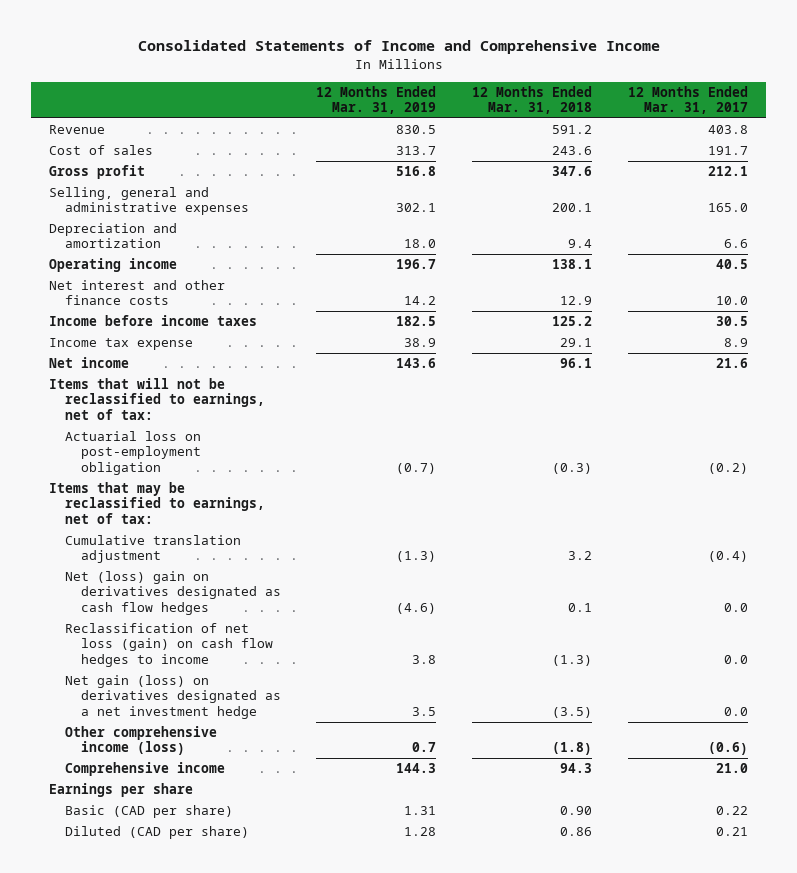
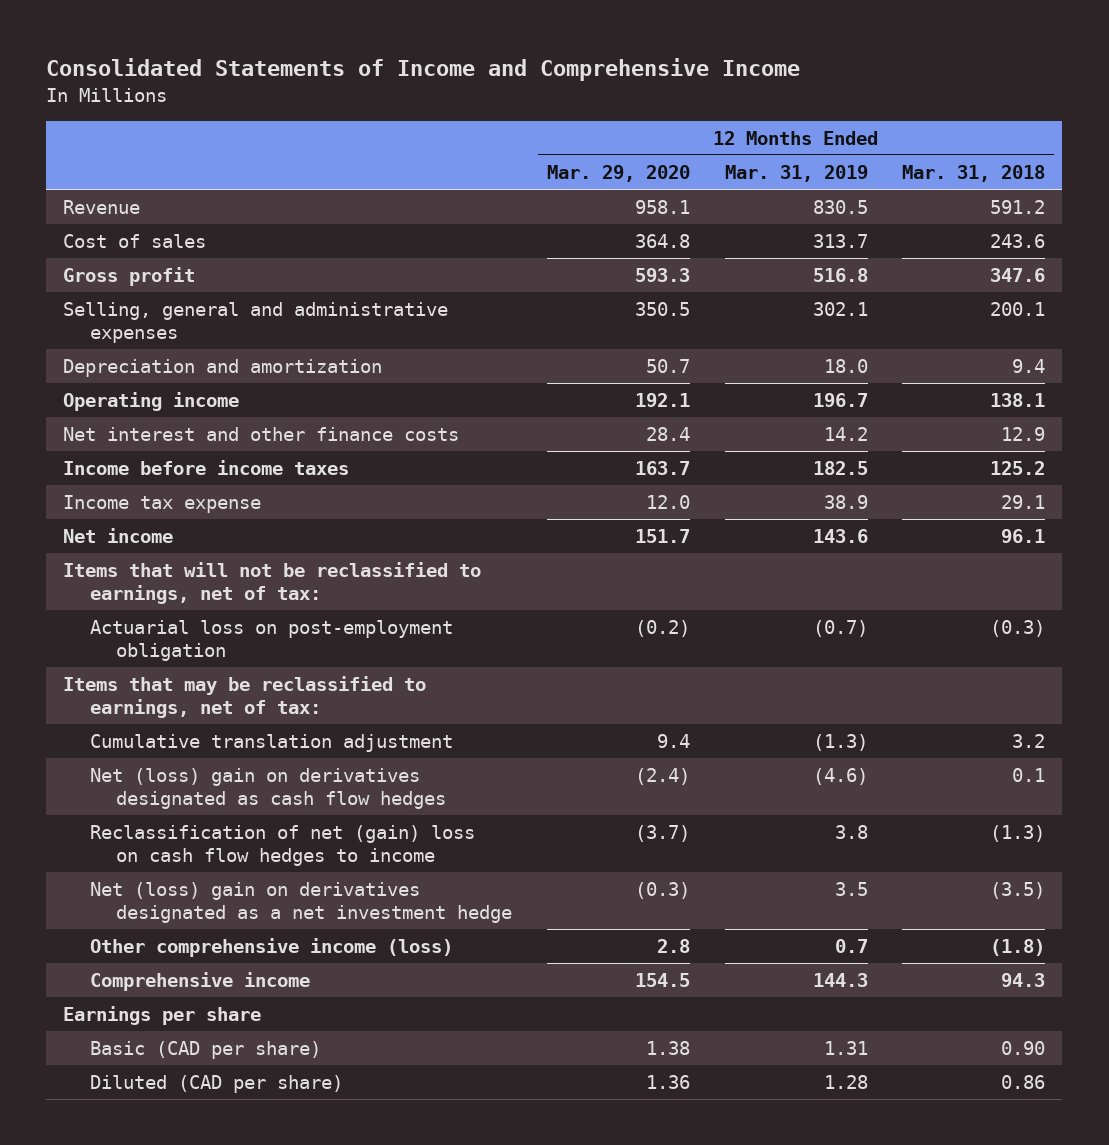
- | 12 Months Ended Mar. 31, 2019 | 12 Months Ended Mar. 31, 2018 | 12 Months Ended Mar. 31, 2017
+ | 12 Months Ended Mar. 29, 2020 | 12 Months Ended Mar. 31, 2019 | 12 Months Ended Mar. 31, 2018
- Reclassification of net loss (gain) on cash flow hedges to income | 3.8 | (1.3) | 0.0
- Net gain (loss) on derivatives designated as a net investment hedge | 3.5 | (3.5) | 0.0
+ Reclassification of net (gain) loss on cash flow hedges to income | (3.7) | 3.8 | (1.3)
+ Net (loss) gain on derivatives designated as a net investment hedge | (0.3) | 3.5 | (3.5)

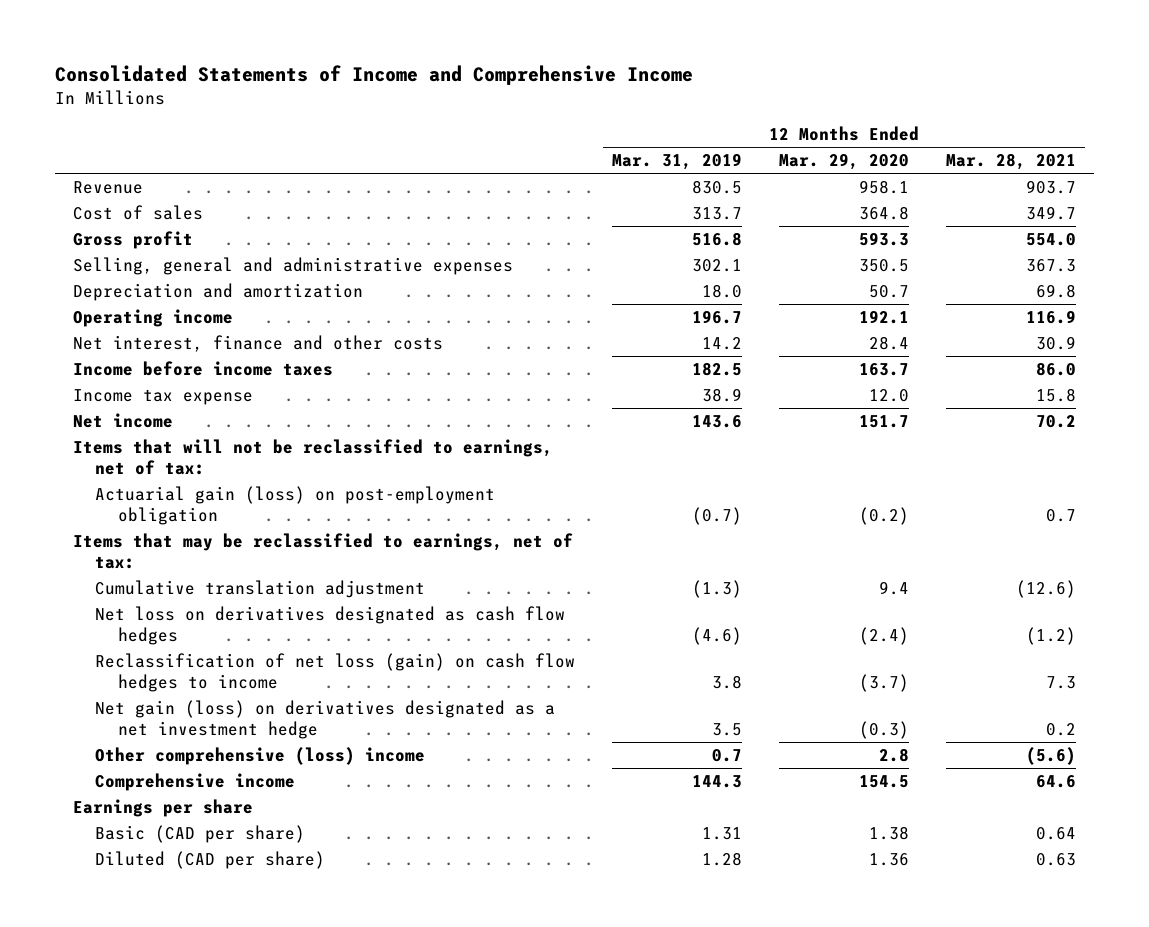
- | 12 Months Ended Mar. 29, 2020 | 12 Months Ended Mar. 31, 2019 | 12 Months Ended Mar. 31, 2018
+ | 12 Months Ended Mar. 31, 2019 | 12 Months Ended Mar. 29, 2020 | 12 Months Ended Mar. 28, 2021
- Net interest and other finance costs | 28.4 | 14.2 | 12.9
+ Net interest, finance and other costs | 14.2 | 28.4 | 30.9
- Actuarial loss on post-employment obligation | (0.2) | (0.7) | (0.3)
+ Actuarial gain (loss) on post-employment obligation | (0.7) | (0.2) | 0.7
- Net (loss) gain on derivatives designated as cash flow hedges | (2.4) | (4.6) | 0.1
- Reclassification of net (gain) loss on cash flow hedges to income | (3.7) | 3.8 | (1.3)
- Net (loss) gain on derivatives designated as a net investment hedge | (0.3) | 3.5 | (3.5)
- Other comprehensive income (loss) | 2.8 | 0.7 | (1.8)
+ Net loss on derivatives designated as cash flow hedges | (4.6) | (2.4) | (1.2)
+ Reclassification of net loss (gain) on cash flow hedges to income | 3.8 | (3.7) | 7.3
+ Net gain (loss) on derivatives designated as a net investment hedge | 3.5 | (0.3) | 0.2
+ Other comprehensive (loss) income | 0.7 | 2.8 | (5.6)

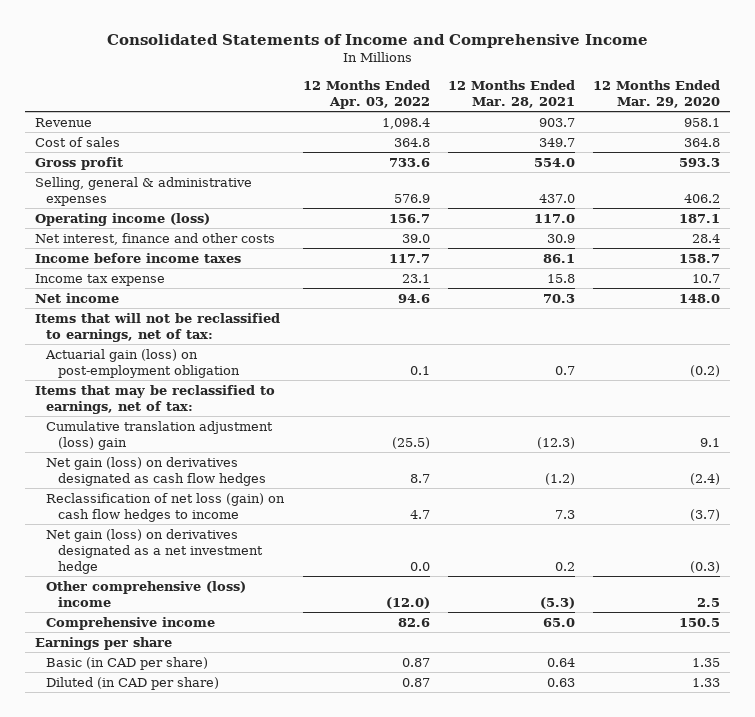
- | 12 Months Ended Mar. 31, 2019 | 12 Months Ended Mar. 29, 2020 | 12 Months Ended Mar. 28, 2021
+ | 12 Months Ended Apr. 03, 2022 | 12 Months Ended Mar. 28, 2021 | 12 Months Ended Mar. 29, 2020
- Selling, general and administrative expenses | 302.1 | 350.5 | 367.3
- Depreciation and amortization | 18.0 | 50.7 | 69.8
- Operating income | 196.7 | 192.1 | 116.9
+ Selling, general & administrative expenses | 576.9 | 437.0 | 406.2
+ Operating income (loss) | 156.7 | 117.0 | 187.1
- Income before income taxes | 182.5 | 163.7 | 86.0
- Income tax expense | 38.9 | 12.0 | 15.8
- Net income | 143.6 | 151.7 | 70.2
+ Income before income taxes | 117.7 | 86.1 | 158.7
+ Income tax expense | 23.1 | 15.8 | 10.7
+ Net income | 94.6 | 70.3 | 148.0
- Cumulative translation adjustment | (1.3) | 9.4 | (12.6)
- Net loss on derivatives designated as cash flow hedges | (4.6) | (2.4) | (1.2)
+ Cumulative translation adjustment (loss) gain | (25.5) | (12.3) | 9.1
+ Net gain (loss) on derivatives designated as cash flow hedges | 8.7 | (1.2) | (2.4)
- Other comprehensive (loss) income | 0.7 | 2.8 | (5.6)
- Comprehensive income | 144.3 | 154.5 | 64.6
+ Other comprehensive (loss) income | (12.0) | (5.3) | 2.5
+ Comprehensive income | 82.6 | 65.0 | 150.5
- Basic (CAD per share) | 1.31 | 1.38 | 0.64
- Diluted (CAD per share) | 1.28 | 1.36 | 0.63
+ Basic (in CAD per share) | 0.87 | 0.64 | 1.35
+ Diluted (in CAD per share) | 0.87 | 0.63 | 1.33

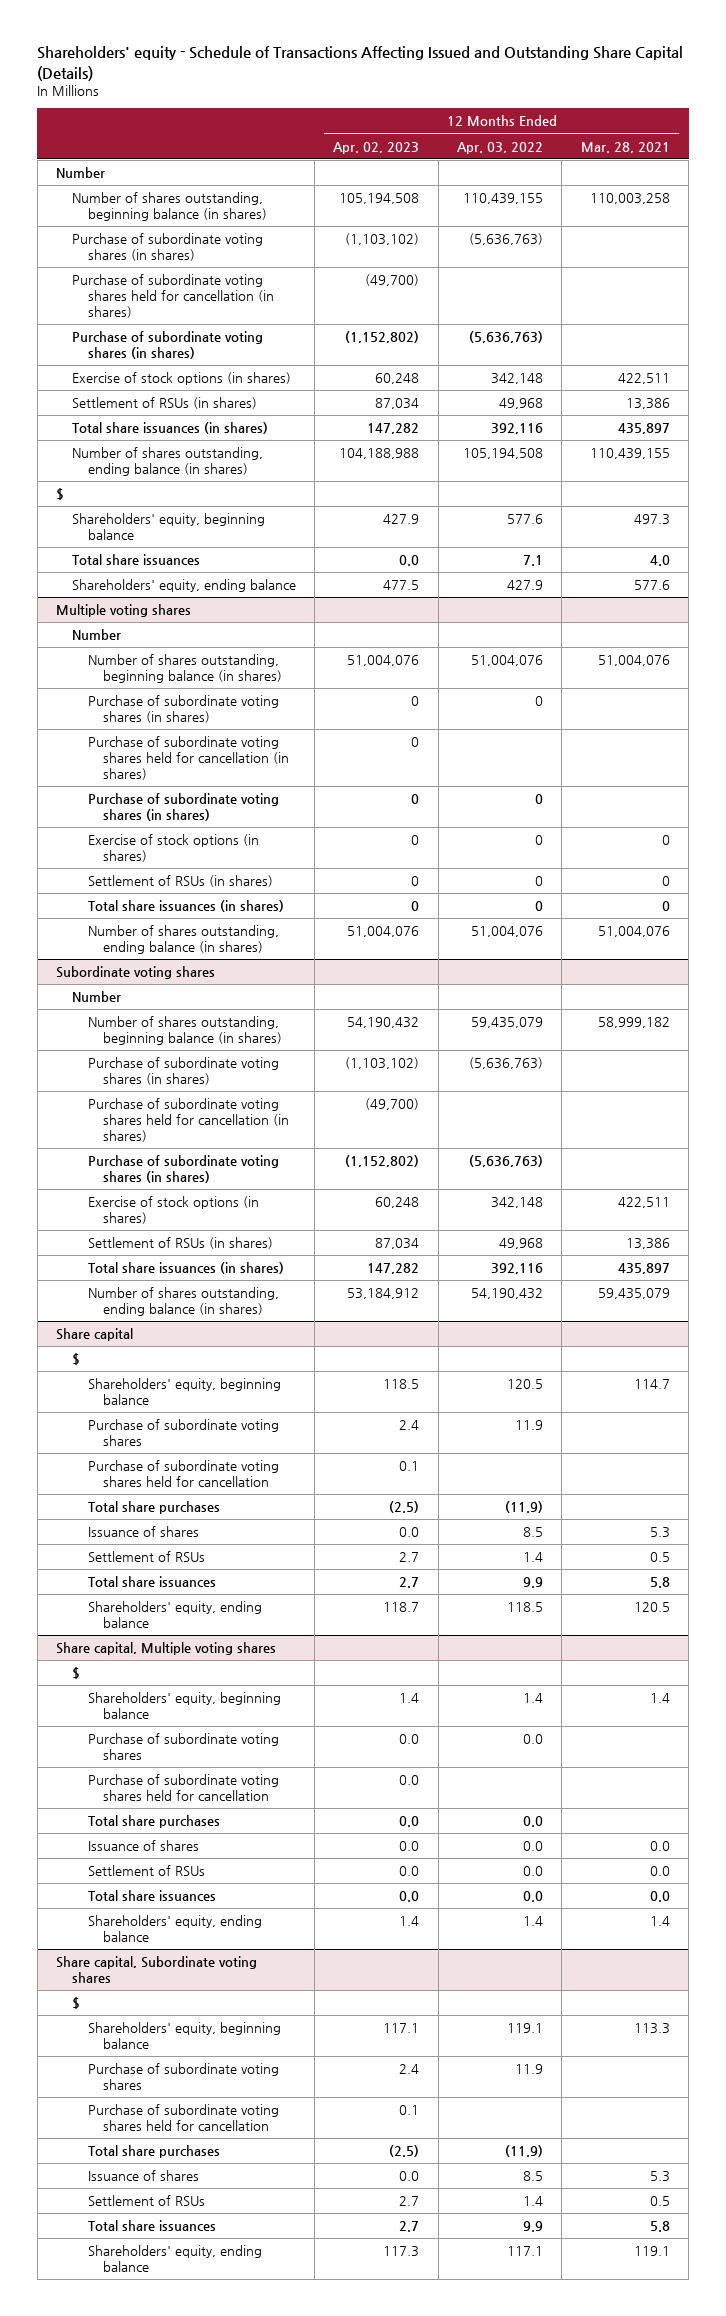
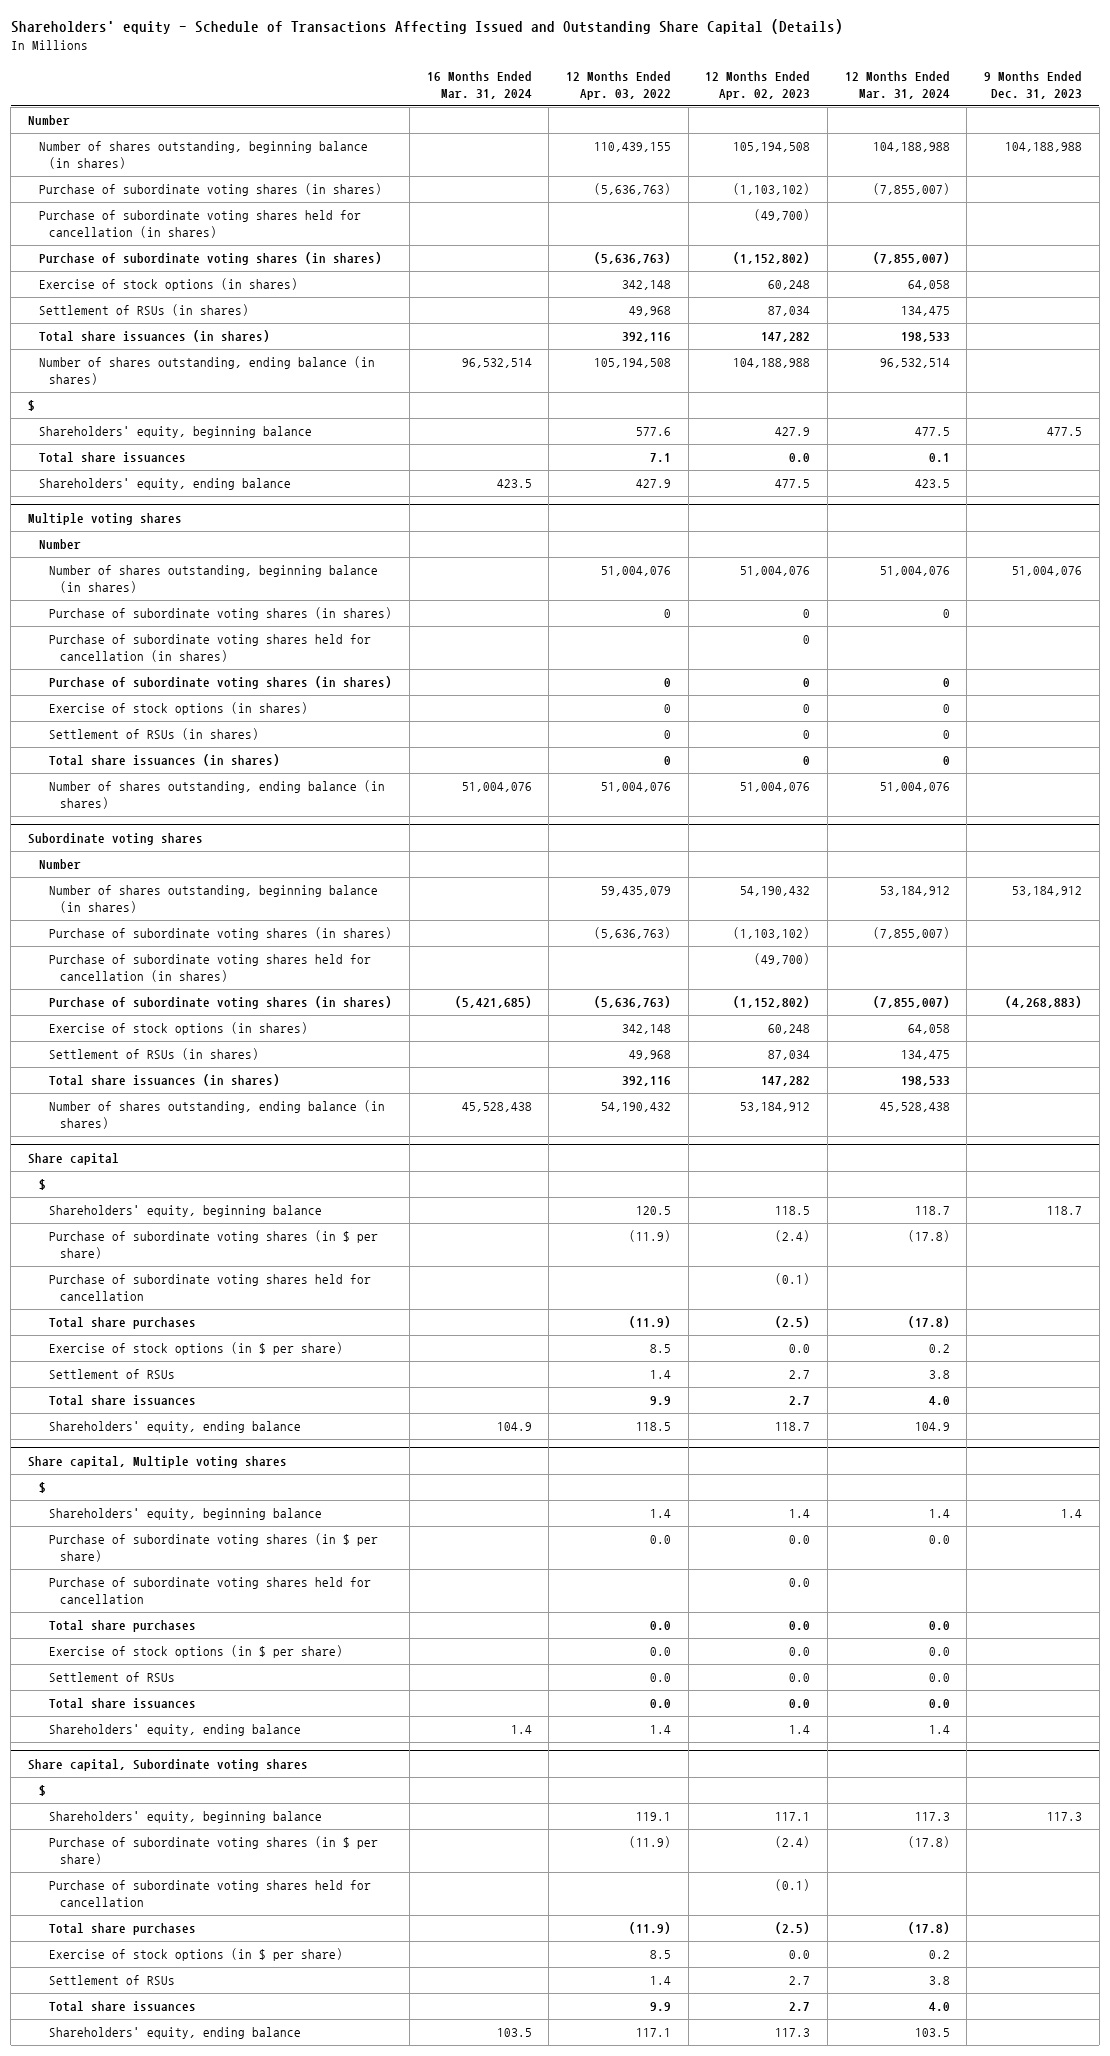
- | 12 Months Ended Apr. 02, 2023 | 12 Months Ended Apr. 03, 2022 | 12 Months Ended Mar. 28, 2021
+ | 16 Months Ended Mar. 31, 2024 | 12 Months Ended Apr. 03, 2022 | 12 Months Ended Apr. 02, 2023 | 12 Months Ended Mar. 31, 2024 | 9 Months Ended Dec. 31, 2023
@ Share capital
- Purchase of subordinate voting shares | 2.4 | 11.9 |
- Purchase of subordinate voting shares held for cancellation | 0.1 | |
+ Purchase of subordinate voting shares (in $ per share) | | (11.9) | (2.4) | (17.8) |
+ Purchase of subordinate voting shares held for cancellation | | | (0.1) | |
- Issuance of shares | 0.0 | 8.5 | 5.3
+ Exercise of stock options (in $ per share) | | 8.5 | 0.0 | 0.2 |
@ Share capital, Multiple voting shares
- Purchase of subordinate voting shares | 0.0 | 0.0 |
+ Purchase of subordinate voting shares (in $ per share) | | 0.0 | 0.0 | 0.0 |
- Issuance of shares | 0.0 | 0.0 | 0.0
+ Exercise of stock options (in $ per share) | | 0.0 | 0.0 | 0.0 |
@ Share capital, Subordinate voting shares
- Purchase of subordinate voting shares | 2.4 | 11.9 |
- Purchase of subordinate voting shares held for cancellation | 0.1 | |
+ Purchase of subordinate voting shares (in $ per share) | | (11.9) | (2.4) | (17.8) |
+ Purchase of subordinate voting shares held for cancellation | | | (0.1) | |
- Issuance of shares | 0.0 | 8.5 | 5.3
+ Exercise of stock options (in $ per share) | | 8.5 | 0.0 | 0.2 |

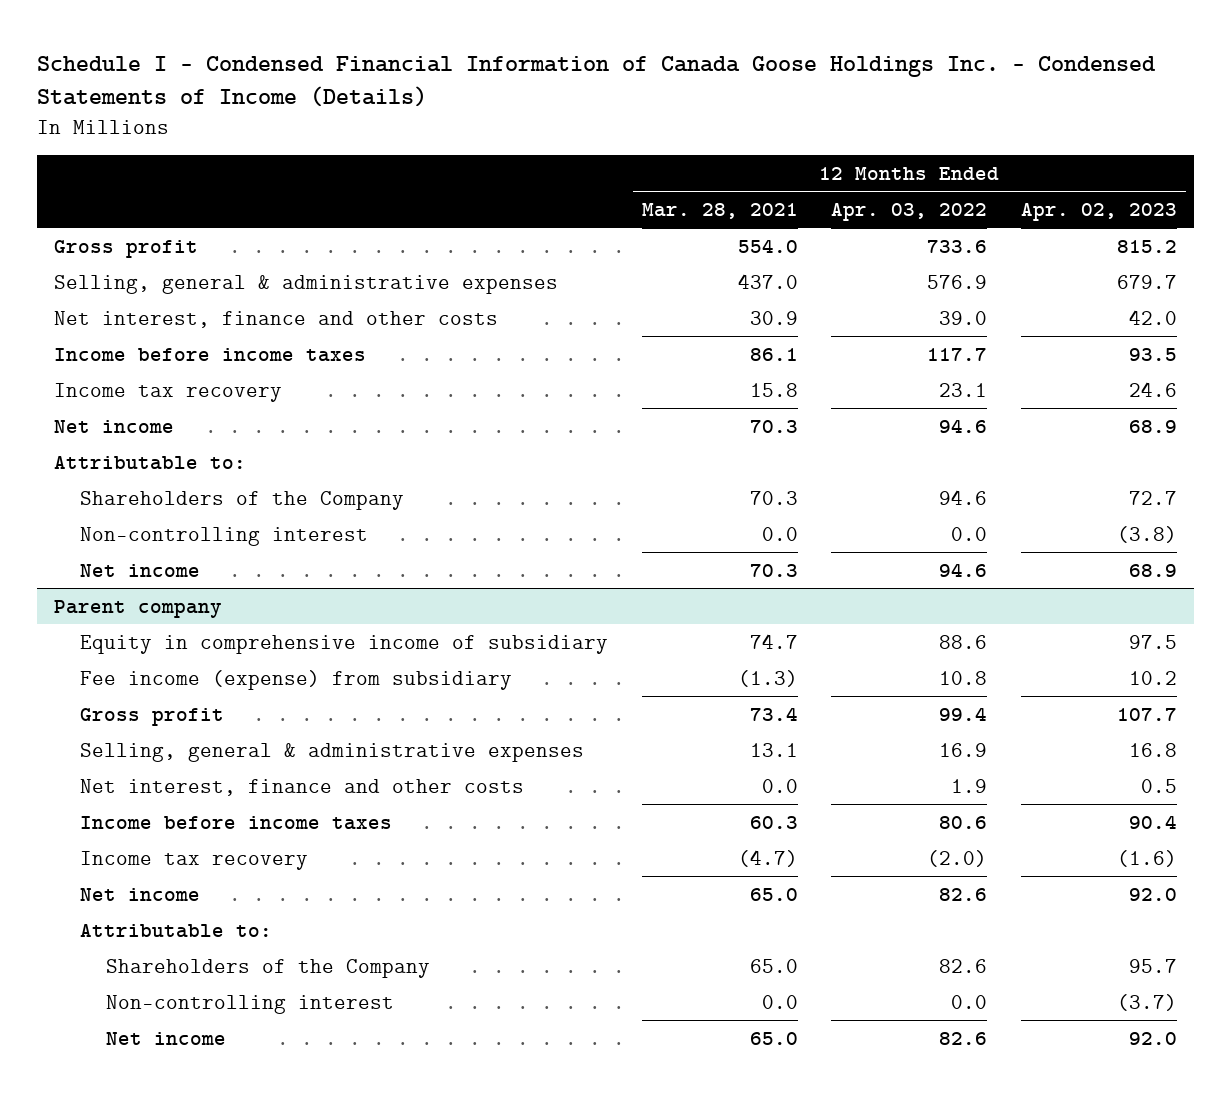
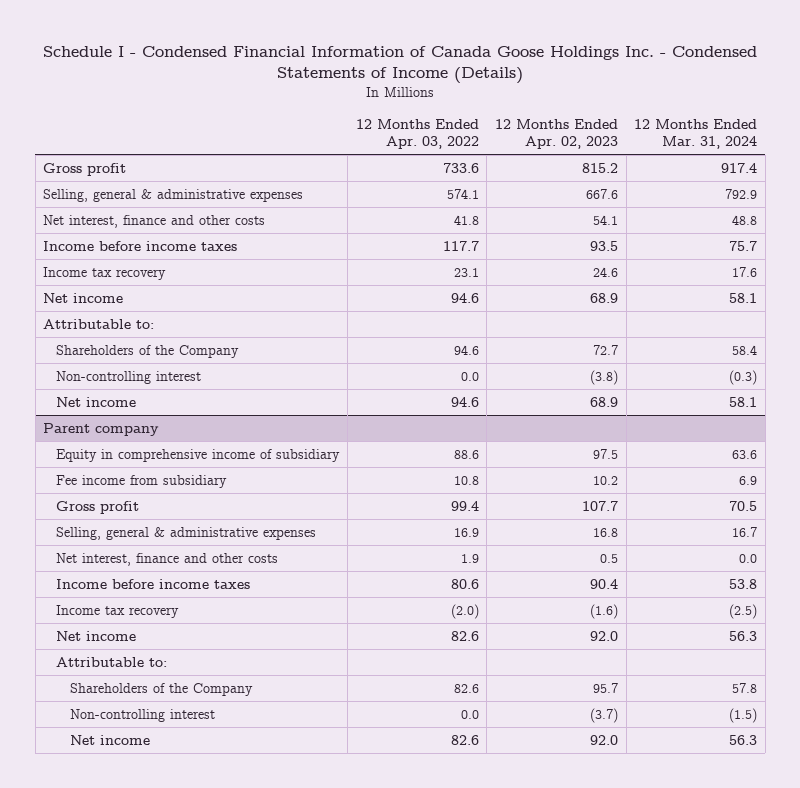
- | 12 Months Ended Mar. 28, 2021 | 12 Months Ended Apr. 03, 2022 | 12 Months Ended Apr. 02, 2023
+ | 12 Months Ended Apr. 03, 2022 | 12 Months Ended Apr. 02, 2023 | 12 Months Ended Mar. 31, 2024
- Selling, general & administrative expenses | 437.0 | 576.9 | 679.7
- Net interest, finance and other costs | 30.9 | 39.0 | 42.0
+ Selling, general & administrative expenses | 574.1 | 667.6 | 792.9
+ Net interest, finance and other costs | 41.8 | 54.1 | 48.8
@ Parent company
- Fee income (expense) from subsidiary | (1.3) | 10.8 | 10.2
+ Fee income from subsidiary | 10.8 | 10.2 | 6.9

